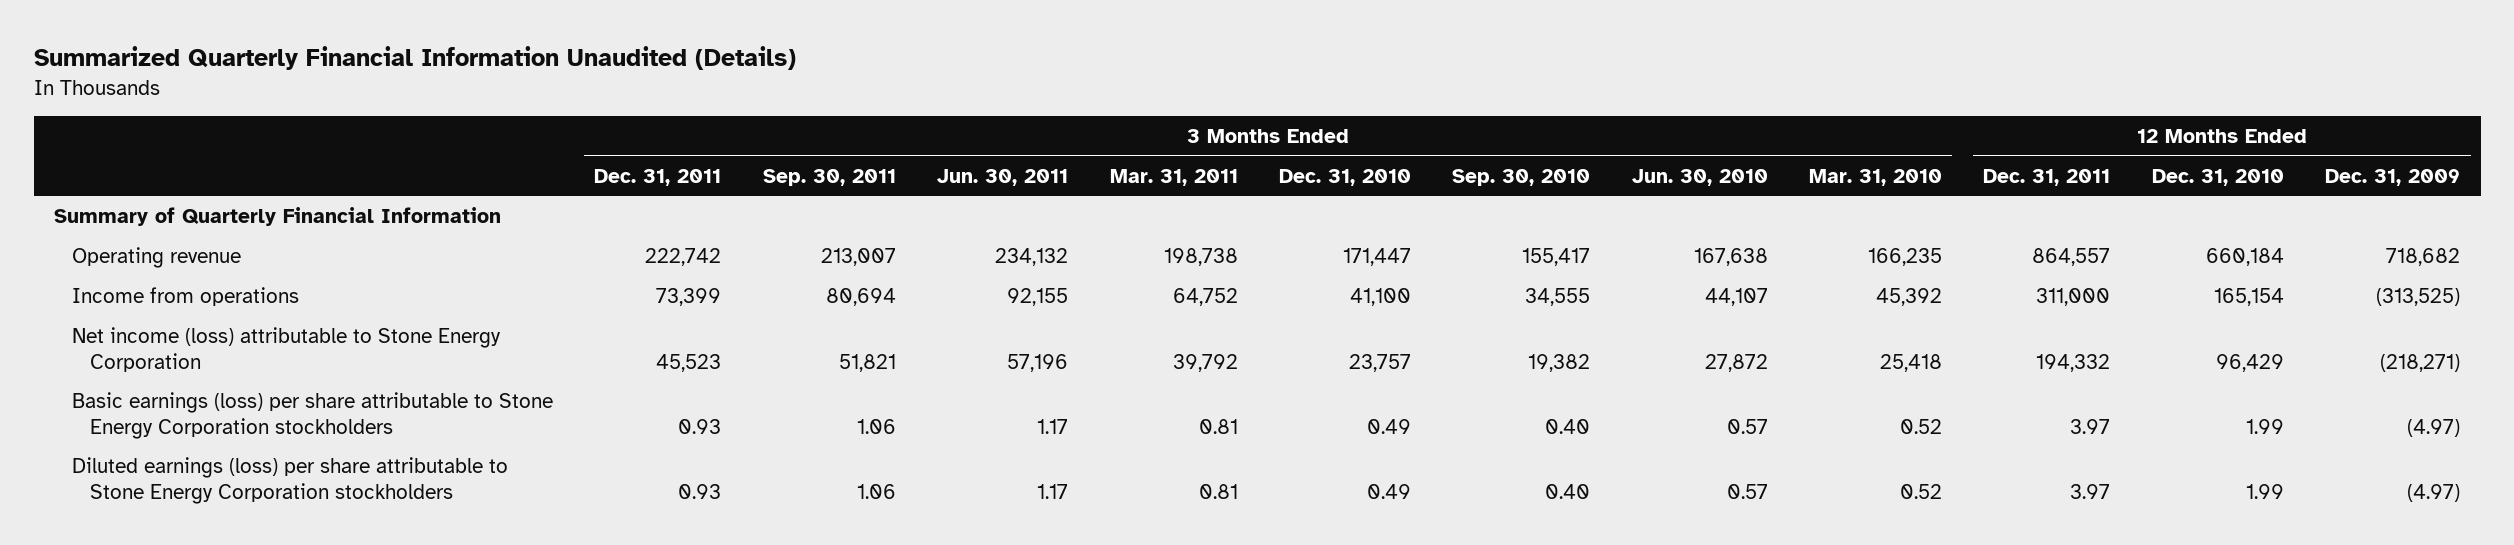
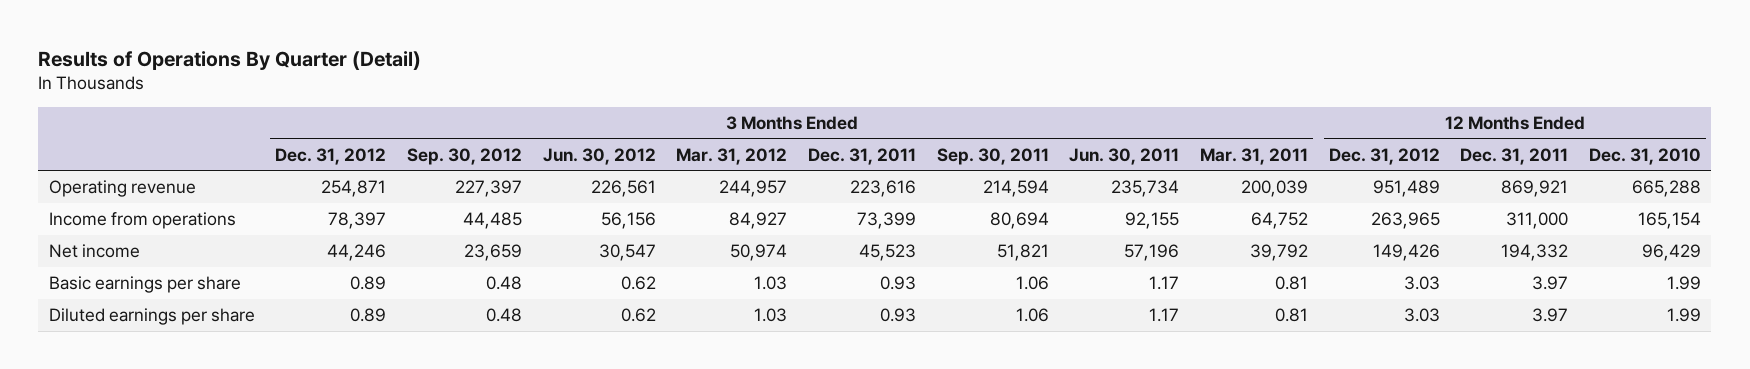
- Summarized Quarterly Financial Information Unaudited (Details)
+ Results of Operations By Quarter (Detail)
- | 3 Months Ended Dec. 31, 2011 | 3 Months Ended Sep. 30, 2011 | 3 Months Ended Jun. 30, 2011 | 3 Months Ended Mar. 31, 2011 | 3 Months Ended Dec. 31, 2010 | 3 Months Ended Sep. 30, 2010 | 3 Months Ended Jun. 30, 2010 | 3 Months Ended Mar. 31, 2010 | 12 Months Ended Dec. 31, 2011 | 12 Months Ended Dec. 31, 2010 | 12 Months Ended Dec. 31, 2009
+ | 3 Months Ended Dec. 31, 2012 | 3 Months Ended Sep. 30, 2012 | 3 Months Ended Jun. 30, 2012 | 3 Months Ended Mar. 31, 2012 | 3 Months Ended Dec. 31, 2011 | 3 Months Ended Sep. 30, 2011 | 3 Months Ended Jun. 30, 2011 | 3 Months Ended Mar. 31, 2011 | 12 Months Ended Dec. 31, 2012 | 12 Months Ended Dec. 31, 2011 | 12 Months Ended Dec. 31, 2010
- Summary of Quarterly Financial Information
- Operating revenue | 222,742 | 213,007 | 234,132 | 198,738 | 171,447 | 155,417 | 167,638 | 166,235 | 864,557 | 660,184 | 718,682
+ Operating revenue | 254,871 | 227,397 | 226,561 | 244,957 | 223,616 | 214,594 | 235,734 | 200,039 | 951,489 | 869,921 | 665,288
- Net income (loss) attributable to Stone Energy Corporation | 45,523 | 51,821 | 57,196 | 39,792 | 23,757 | 19,382 | 27,872 | 25,418 | 194,332 | 96,429 | (218,271)
- Basic earnings (loss) per share attributable to Stone Energy Corporation stockholders | 0.93 | 1.06 | 1.17 | 0.81 | 0.49 | 0.40 | 0.57 | 0.52 | 3.97 | 1.99 | (4.97)
- Diluted earnings (loss) per share attributable to Stone Energy Corporation stockholders | 0.93 | 1.06 | 1.17 | 0.81 | 0.49 | 0.40 | 0.57 | 0.52 | 3.97 | 1.99 | (4.97)
+ Net income | 44,246 | 23,659 | 30,547 | 50,974 | 45,523 | 51,821 | 57,196 | 39,792 | 149,426 | 194,332 | 96,429
+ Basic earnings per share | 0.89 | 0.48 | 0.62 | 1.03 | 0.93 | 1.06 | 1.17 | 0.81 | 3.03 | 3.97 | 1.99
+ Diluted earnings per share | 0.89 | 0.48 | 0.62 | 1.03 | 0.93 | 1.06 | 1.17 | 0.81 | 3.03 | 3.97 | 1.99

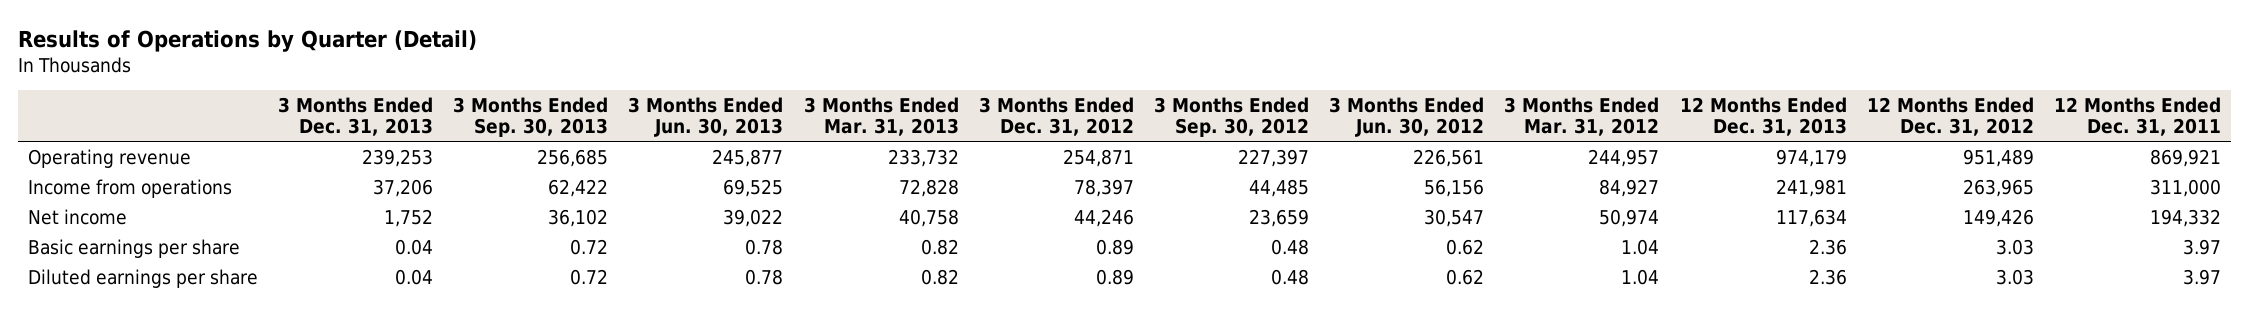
- Results of Operations By Quarter (Detail)
+ Results of Operations by Quarter (Detail)
- | 3 Months Ended Dec. 31, 2012 | 3 Months Ended Sep. 30, 2012 | 3 Months Ended Jun. 30, 2012 | 3 Months Ended Mar. 31, 2012 | 3 Months Ended Dec. 31, 2011 | 3 Months Ended Sep. 30, 2011 | 3 Months Ended Jun. 30, 2011 | 3 Months Ended Mar. 31, 2011 | 12 Months Ended Dec. 31, 2012 | 12 Months Ended Dec. 31, 2011 | 12 Months Ended Dec. 31, 2010
+ | 3 Months Ended Dec. 31, 2013 | 3 Months Ended Sep. 30, 2013 | 3 Months Ended Jun. 30, 2013 | 3 Months Ended Mar. 31, 2013 | 3 Months Ended Dec. 31, 2012 | 3 Months Ended Sep. 30, 2012 | 3 Months Ended Jun. 30, 2012 | 3 Months Ended Mar. 31, 2012 | 12 Months Ended Dec. 31, 2013 | 12 Months Ended Dec. 31, 2012 | 12 Months Ended Dec. 31, 2011
- Basic earnings per share | 0.89 | 0.48 | 0.62 | 1.03 | 0.93 | 1.06 | 1.17 | 0.81 | 3.03 | 3.97 | 1.99
- Diluted earnings per share | 0.89 | 0.48 | 0.62 | 1.03 | 0.93 | 1.06 | 1.17 | 0.81 | 3.03 | 3.97 | 1.99
+ Basic earnings per share | 0.04 | 0.72 | 0.78 | 0.82 | 0.89 | 0.48 | 0.62 | 1.04 | 2.36 | 3.03 | 3.97
+ Diluted earnings per share | 0.04 | 0.72 | 0.78 | 0.82 | 0.89 | 0.48 | 0.62 | 1.04 | 2.36 | 3.03 | 3.97

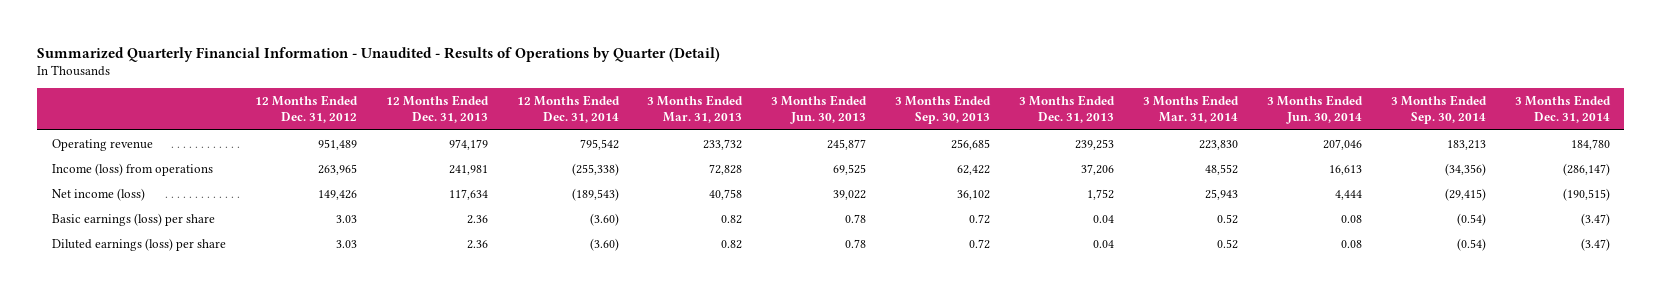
- Results of Operations by Quarter (Detail)
+ Summarized Quarterly Financial Information - Unaudited - Results of Operations by Quarter (Detail)
- | 3 Months Ended Dec. 31, 2013 | 3 Months Ended Sep. 30, 2013 | 3 Months Ended Jun. 30, 2013 | 3 Months Ended Mar. 31, 2013 | 3 Months Ended Dec. 31, 2012 | 3 Months Ended Sep. 30, 2012 | 3 Months Ended Jun. 30, 2012 | 3 Months Ended Mar. 31, 2012 | 12 Months Ended Dec. 31, 2013 | 12 Months Ended Dec. 31, 2012 | 12 Months Ended Dec. 31, 2011
+ | 12 Months Ended Dec. 31, 2012 | 12 Months Ended Dec. 31, 2013 | 12 Months Ended Dec. 31, 2014 | 3 Months Ended Mar. 31, 2013 | 3 Months Ended Jun. 30, 2013 | 3 Months Ended Sep. 30, 2013 | 3 Months Ended Dec. 31, 2013 | 3 Months Ended Mar. 31, 2014 | 3 Months Ended Jun. 30, 2014 | 3 Months Ended Sep. 30, 2014 | 3 Months Ended Dec. 31, 2014
- Income from operations | 37,206 | 62,422 | 69,525 | 72,828 | 78,397 | 44,485 | 56,156 | 84,927 | 241,981 | 263,965 | 311,000
- Net income | 1,752 | 36,102 | 39,022 | 40,758 | 44,246 | 23,659 | 30,547 | 50,974 | 117,634 | 149,426 | 194,332
- Basic earnings per share | 0.04 | 0.72 | 0.78 | 0.82 | 0.89 | 0.48 | 0.62 | 1.04 | 2.36 | 3.03 | 3.97
- Diluted earnings per share | 0.04 | 0.72 | 0.78 | 0.82 | 0.89 | 0.48 | 0.62 | 1.04 | 2.36 | 3.03 | 3.97
+ Income (loss) from operations | 263,965 | 241,981 | (255,338) | 72,828 | 69,525 | 62,422 | 37,206 | 48,552 | 16,613 | (34,356) | (286,147)
+ Net income (loss) | 149,426 | 117,634 | (189,543) | 40,758 | 39,022 | 36,102 | 1,752 | 25,943 | 4,444 | (29,415) | (190,515)
+ Basic earnings (loss) per share | 3.03 | 2.36 | (3.60) | 0.82 | 0.78 | 0.72 | 0.04 | 0.52 | 0.08 | (0.54) | (3.47)
+ Diluted earnings (loss) per share | 3.03 | 2.36 | (3.60) | 0.82 | 0.78 | 0.72 | 0.04 | 0.52 | 0.08 | (0.54) | (3.47)

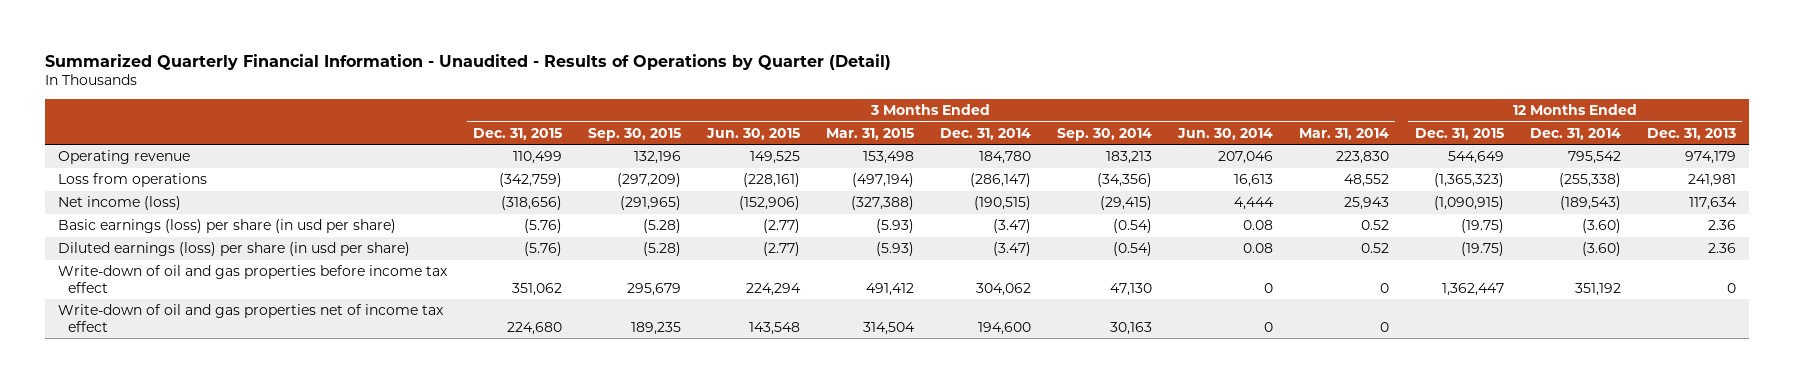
- | 12 Months Ended Dec. 31, 2012 | 12 Months Ended Dec. 31, 2013 | 12 Months Ended Dec. 31, 2014 | 3 Months Ended Mar. 31, 2013 | 3 Months Ended Jun. 30, 2013 | 3 Months Ended Sep. 30, 2013 | 3 Months Ended Dec. 31, 2013 | 3 Months Ended Mar. 31, 2014 | 3 Months Ended Jun. 30, 2014 | 3 Months Ended Sep. 30, 2014 | 3 Months Ended Dec. 31, 2014
+ | 3 Months Ended Dec. 31, 2015 | 3 Months Ended Sep. 30, 2015 | 3 Months Ended Jun. 30, 2015 | 3 Months Ended Mar. 31, 2015 | 3 Months Ended Dec. 31, 2014 | 3 Months Ended Sep. 30, 2014 | 3 Months Ended Jun. 30, 2014 | 3 Months Ended Mar. 31, 2014 | 12 Months Ended Dec. 31, 2015 | 12 Months Ended Dec. 31, 2014 | 12 Months Ended Dec. 31, 2013
- Income (loss) from operations | 263,965 | 241,981 | (255,338) | 72,828 | 69,525 | 62,422 | 37,206 | 48,552 | 16,613 | (34,356) | (286,147)
+ Loss from operations | (342,759) | (297,209) | (228,161) | (497,194) | (286,147) | (34,356) | 16,613 | 48,552 | (1,365,323) | (255,338) | 241,981
- Basic earnings (loss) per share | 3.03 | 2.36 | (3.60) | 0.82 | 0.78 | 0.72 | 0.04 | 0.52 | 0.08 | (0.54) | (3.47)
- Diluted earnings (loss) per share | 3.03 | 2.36 | (3.60) | 0.82 | 0.78 | 0.72 | 0.04 | 0.52 | 0.08 | (0.54) | (3.47)
+ Basic earnings (loss) per share (in usd per share) | (5.76) | (5.28) | (2.77) | (5.93) | (3.47) | (0.54) | 0.08 | 0.52 | (19.75) | (3.60) | 2.36
+ Diluted earnings (loss) per share (in usd per share) | (5.76) | (5.28) | (2.77) | (5.93) | (3.47) | (0.54) | 0.08 | 0.52 | (19.75) | (3.60) | 2.36
+ Write-down of oil and gas properties before income tax effect | 351,062 | 295,679 | 224,294 | 491,412 | 304,062 | 47,130 | 0 | 0 | 1,362,447 | 351,192 | 0
+ Write-down of oil and gas properties net of income tax effect | 224,680 | 189,235 | 143,548 | 314,504 | 194,600 | 30,163 | 0 | 0 | | |

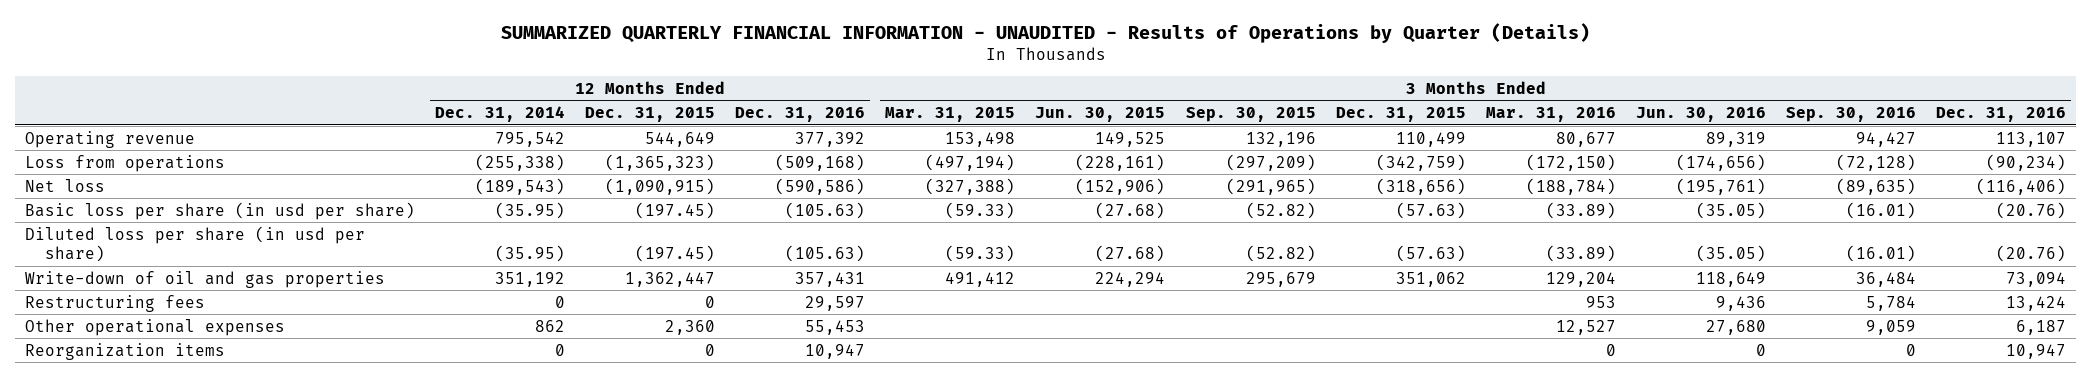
- Summarized Quarterly Financial Information - Unaudited - Results of Operations by Quarter (Detail)
+ SUMMARIZED QUARTERLY FINANCIAL INFORMATION - UNAUDITED - Results of Operations by Quarter (Details)
- | 3 Months Ended Dec. 31, 2015 | 3 Months Ended Sep. 30, 2015 | 3 Months Ended Jun. 30, 2015 | 3 Months Ended Mar. 31, 2015 | 3 Months Ended Dec. 31, 2014 | 3 Months Ended Sep. 30, 2014 | 3 Months Ended Jun. 30, 2014 | 3 Months Ended Mar. 31, 2014 | 12 Months Ended Dec. 31, 2015 | 12 Months Ended Dec. 31, 2014 | 12 Months Ended Dec. 31, 2013
+ | 12 Months Ended Dec. 31, 2014 | 12 Months Ended Dec. 31, 2015 | 12 Months Ended Dec. 31, 2016 | 3 Months Ended Mar. 31, 2015 | 3 Months Ended Jun. 30, 2015 | 3 Months Ended Sep. 30, 2015 | 3 Months Ended Dec. 31, 2015 | 3 Months Ended Mar. 31, 2016 | 3 Months Ended Jun. 30, 2016 | 3 Months Ended Sep. 30, 2016 | 3 Months Ended Dec. 31, 2016
- Net income (loss) | (318,656) | (291,965) | (152,906) | (327,388) | (190,515) | (29,415) | 4,444 | 25,943 | (1,090,915) | (189,543) | 117,634
- Basic earnings (loss) per share (in usd per share) | (5.76) | (5.28) | (2.77) | (5.93) | (3.47) | (0.54) | 0.08 | 0.52 | (19.75) | (3.60) | 2.36
- Diluted earnings (loss) per share (in usd per share) | (5.76) | (5.28) | (2.77) | (5.93) | (3.47) | (0.54) | 0.08 | 0.52 | (19.75) | (3.60) | 2.36
- Write-down of oil and gas properties before income tax effect | 351,062 | 295,679 | 224,294 | 491,412 | 304,062 | 47,130 | 0 | 0 | 1,362,447 | 351,192 | 0
- Write-down of oil and gas properties net of income tax effect | 224,680 | 189,235 | 143,548 | 314,504 | 194,600 | 30,163 | 0 | 0 | | |
+ Net loss | (189,543) | (1,090,915) | (590,586) | (327,388) | (152,906) | (291,965) | (318,656) | (188,784) | (195,761) | (89,635) | (116,406)
+ Basic loss per share (in usd per share) | (35.95) | (197.45) | (105.63) | (59.33) | (27.68) | (52.82) | (57.63) | (33.89) | (35.05) | (16.01) | (20.76)
+ Diluted loss per share (in usd per share) | (35.95) | (197.45) | (105.63) | (59.33) | (27.68) | (52.82) | (57.63) | (33.89) | (35.05) | (16.01) | (20.76)
+ Write-down of oil and gas properties | 351,192 | 1,362,447 | 357,431 | 491,412 | 224,294 | 295,679 | 351,062 | 129,204 | 118,649 | 36,484 | 73,094
+ Restructuring fees | 0 | 0 | 29,597 | | | | | 953 | 9,436 | 5,784 | 13,424
+ Other operational expenses | 862 | 2,360 | 55,453 | | | | | 12,527 | 27,680 | 9,059 | 6,187
+ Reorganization items | 0 | 0 | 10,947 | | | | | 0 | 0 | 0 | 10,947

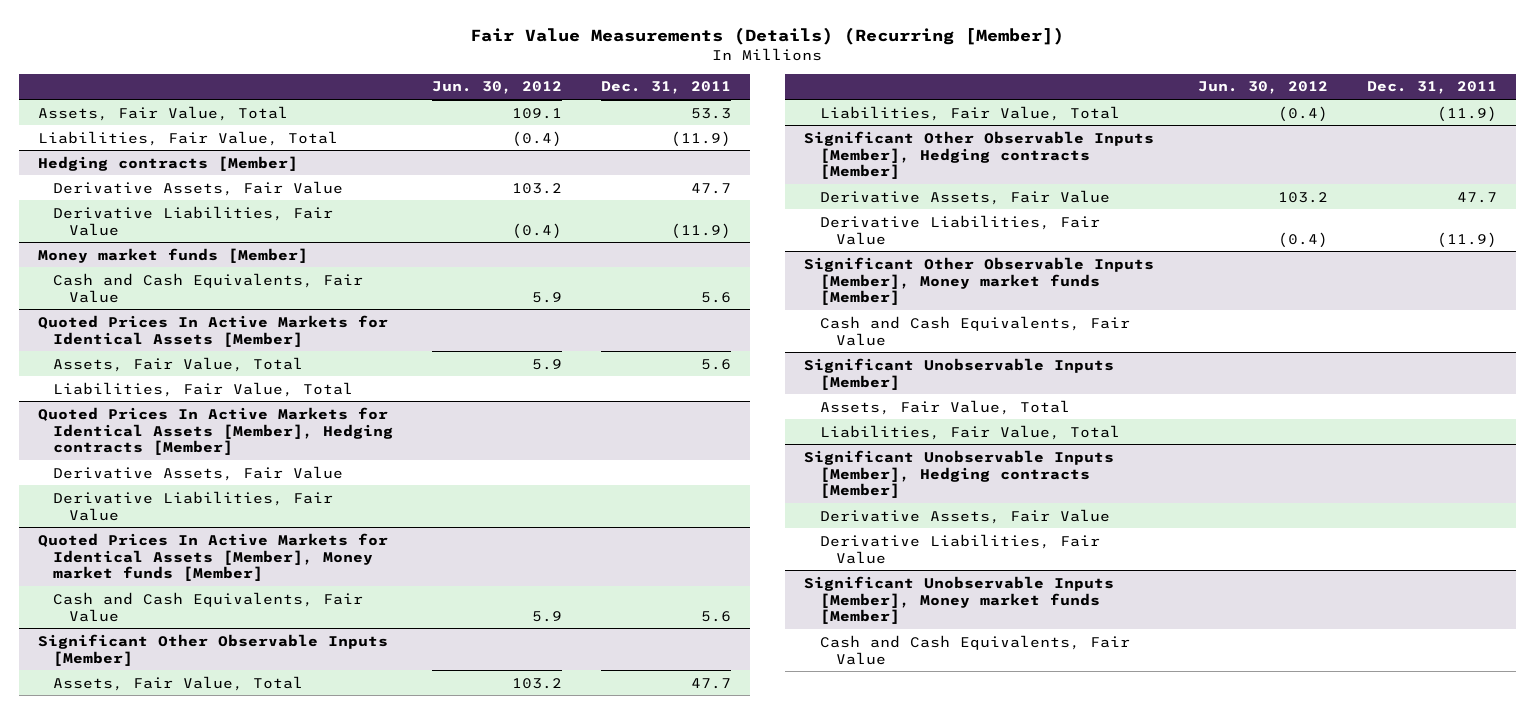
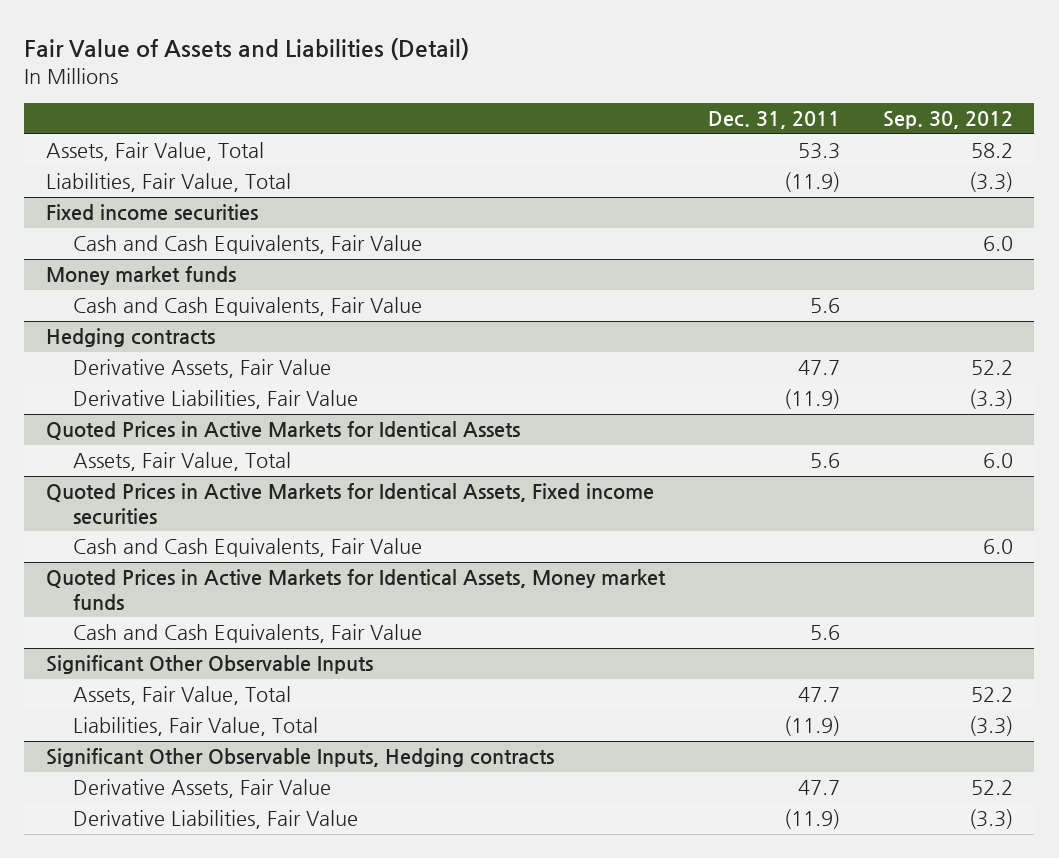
- Fair Value Measurements (Details) (Recurring [Member])
+ Fair Value of Assets and Liabilities (Detail)
- | Jun. 30, 2012 | Dec. 31, 2011
+ | Dec. 31, 2011 | Sep. 30, 2012
- Hedging contracts [Member]
+ Fixed income securities
+ Cash and Cash Equivalents, Fair Value | | 6.0
+ Money market funds
+ Cash and Cash Equivalents, Fair Value | 5.6 |
+ Hedging contracts
- Money market funds [Member]
- Cash and Cash Equivalents, Fair Value | 5.9 | 5.6
- Quoted Prices In Active Markets for Identical Assets [Member]
+ Quoted Prices in Active Markets for Identical Assets
- Liabilities, Fair Value, Total
- Quoted Prices In Active Markets for Identical Assets [Member], Hedging contracts [Member]
- Derivative Assets, Fair Value
- Derivative Liabilities, Fair Value
- Quoted Prices In Active Markets for Identical Assets [Member], Money market funds [Member]
+ Quoted Prices in Active Markets for Identical Assets, Fixed income securities
+ Cash and Cash Equivalents, Fair Value | | 6.0
+ Quoted Prices in Active Markets for Identical Assets, Money market funds
- Significant Other Observable Inputs [Member]
+ Significant Other Observable Inputs
- Significant Other Observable Inputs [Member], Hedging contracts [Member]
+ Significant Other Observable Inputs, Hedging contracts
- Significant Other Observable Inputs [Member], Money market funds [Member]
- Cash and Cash Equivalents, Fair Value
- Significant Unobservable Inputs [Member]
- Assets, Fair Value, Total
- Liabilities, Fair Value, Total
- Significant Unobservable Inputs [Member], Hedging contracts [Member]
- Derivative Assets, Fair Value
- Derivative Liabilities, Fair Value
- Significant Unobservable Inputs [Member], Money market funds [Member]
- Cash and Cash Equivalents, Fair Value

